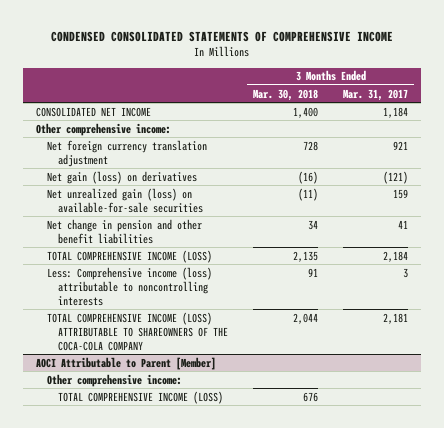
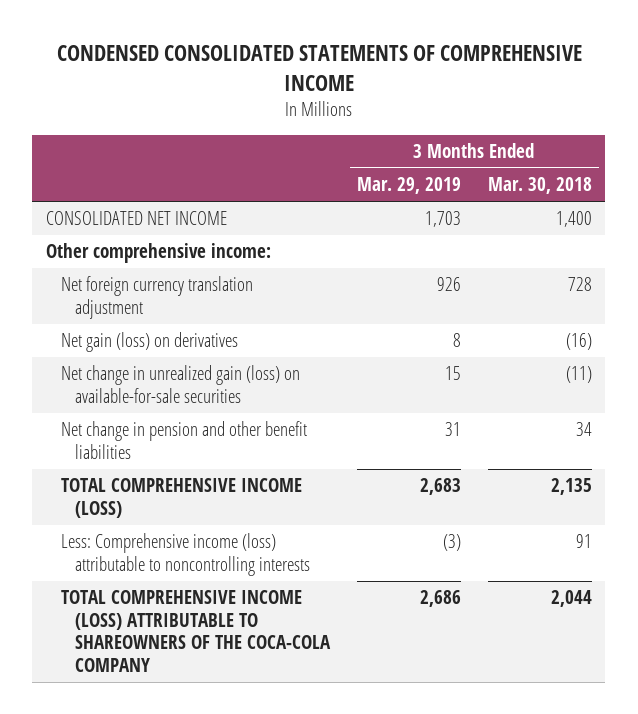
- | 3 Months Ended Mar. 30, 2018 | 3 Months Ended Mar. 31, 2017
+ | 3 Months Ended Mar. 29, 2019 | 3 Months Ended Mar. 30, 2018
- Net unrealized gain (loss) on available-for-sale securities | (11) | 159
+ Net change in unrealized gain (loss) on available-for-sale securities | 15 | (11)
- AOCI Attributable to Parent [Member]
- Other comprehensive income:
- TOTAL COMPREHENSIVE INCOME (LOSS) | 676 |

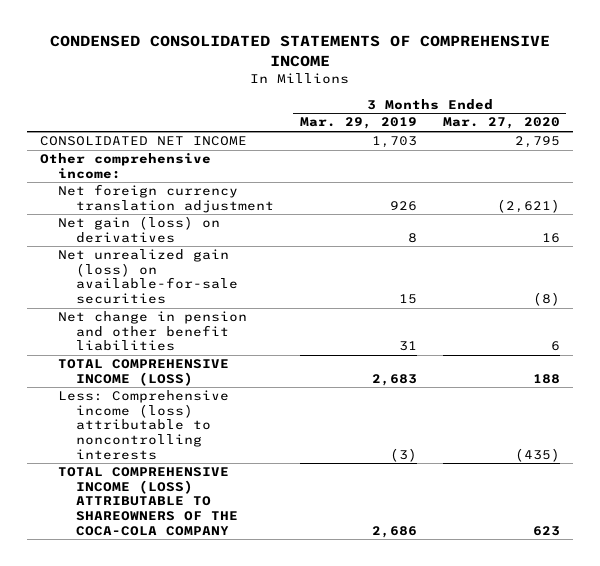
- | 3 Months Ended Mar. 29, 2019 | 3 Months Ended Mar. 30, 2018
+ | 3 Months Ended Mar. 29, 2019 | 3 Months Ended Mar. 27, 2020
- Net change in unrealized gain (loss) on available-for-sale securities | 15 | (11)
+ Net unrealized gain (loss) on available-for-sale securities | 15 | (8)

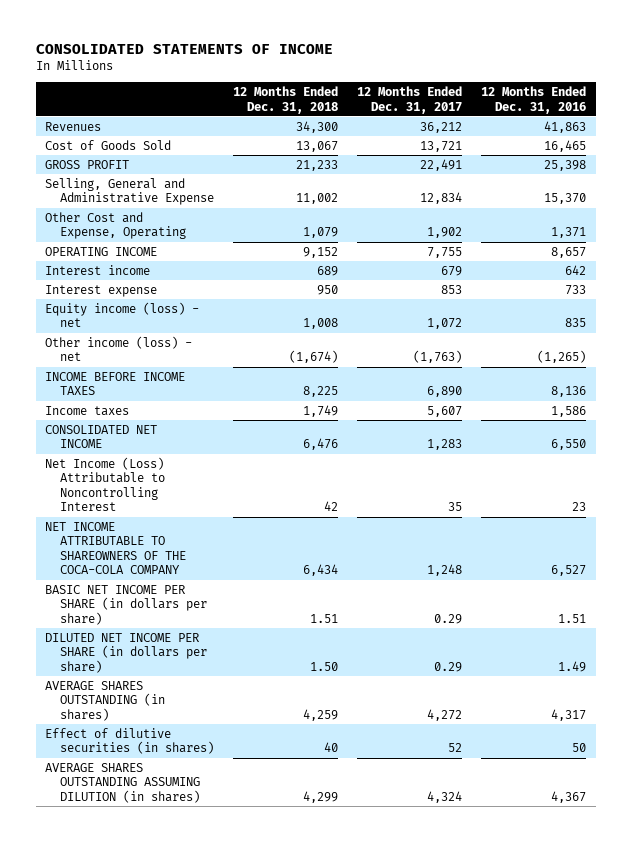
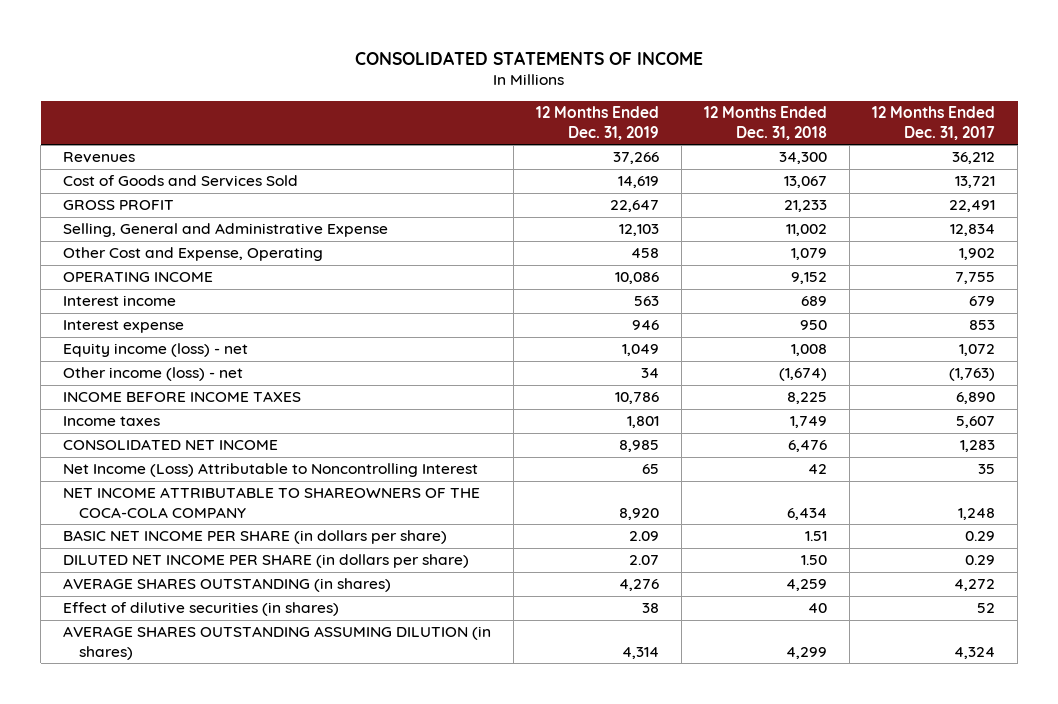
- | 12 Months Ended Dec. 31, 2018 | 12 Months Ended Dec. 31, 2017 | 12 Months Ended Dec. 31, 2016
+ | 12 Months Ended Dec. 31, 2019 | 12 Months Ended Dec. 31, 2018 | 12 Months Ended Dec. 31, 2017
- Cost of Goods Sold | 13,067 | 13,721 | 16,465
+ Cost of Goods and Services Sold | 14,619 | 13,067 | 13,721

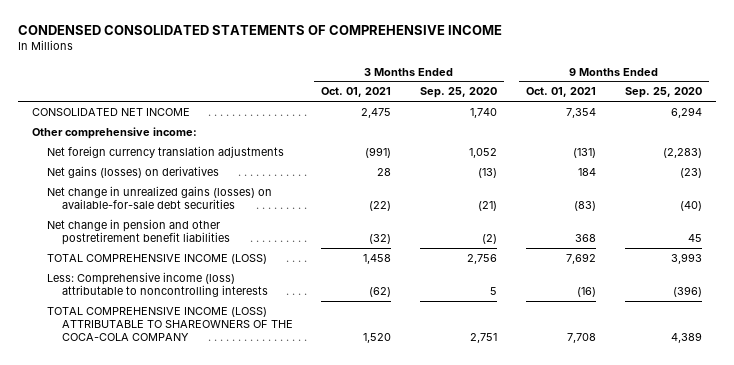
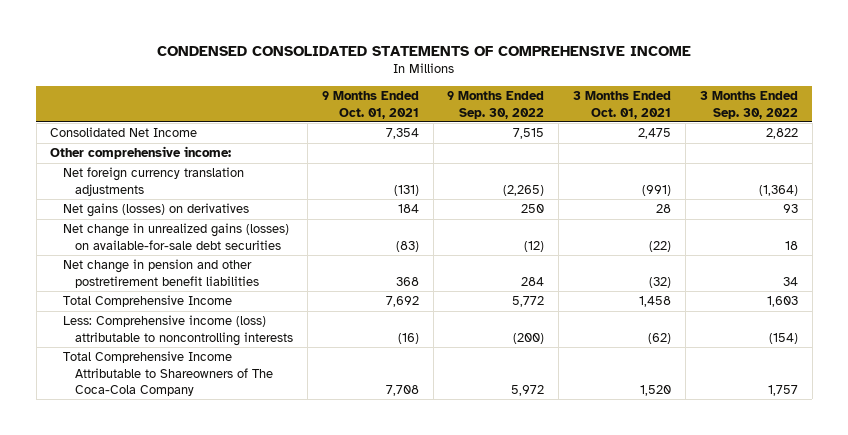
- | 3 Months Ended Oct. 01, 2021 | 3 Months Ended Sep. 25, 2020 | 9 Months Ended Oct. 01, 2021 | 9 Months Ended Sep. 25, 2020
+ | 9 Months Ended Oct. 01, 2021 | 9 Months Ended Sep. 30, 2022 | 3 Months Ended Oct. 01, 2021 | 3 Months Ended Sep. 30, 2022
- CONSOLIDATED NET INCOME | 2,475 | 1,740 | 7,354 | 6,294
+ Consolidated Net Income | 7,354 | 7,515 | 2,475 | 2,822
- TOTAL COMPREHENSIVE INCOME (LOSS) | 1,458 | 2,756 | 7,692 | 3,993
+ Total Comprehensive Income | 7,692 | 5,772 | 1,458 | 1,603
- TOTAL COMPREHENSIVE INCOME (LOSS) ATTRIBUTABLE TO SHAREOWNERS OF THE COCA-COLA COMPANY | 1,520 | 2,751 | 7,708 | 4,389
+ Total Comprehensive Income Attributable to Shareowners of The Coca-Cola Company | 7,708 | 5,972 | 1,520 | 1,757

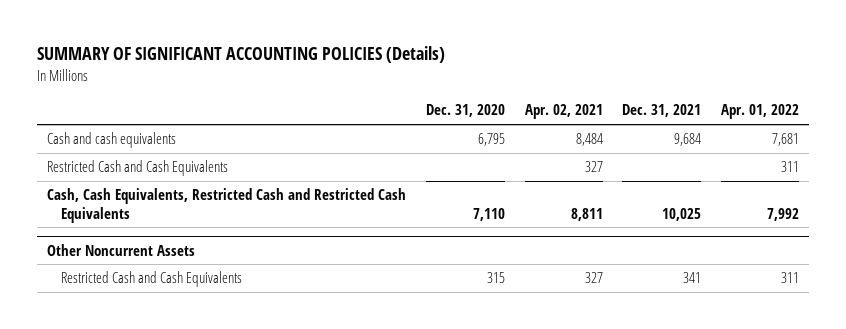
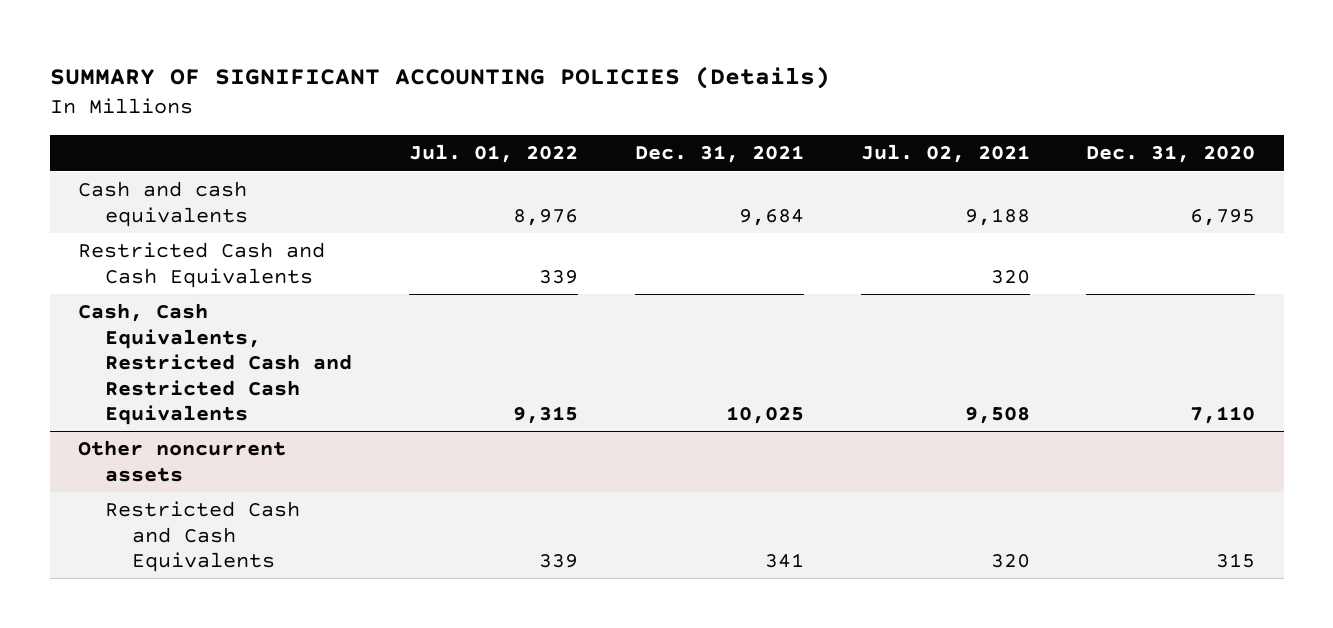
- | Dec. 31, 2020 | Apr. 02, 2021 | Dec. 31, 2021 | Apr. 01, 2022
+ | Jul. 01, 2022 | Dec. 31, 2021 | Jul. 02, 2021 | Dec. 31, 2020
- Other Noncurrent Assets
+ Other noncurrent assets

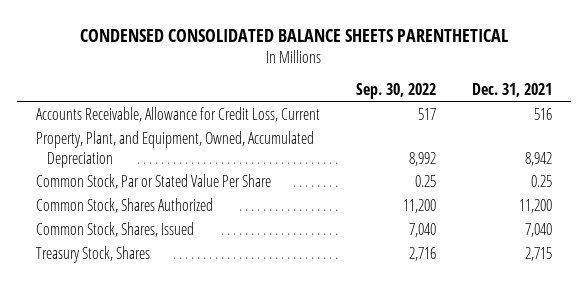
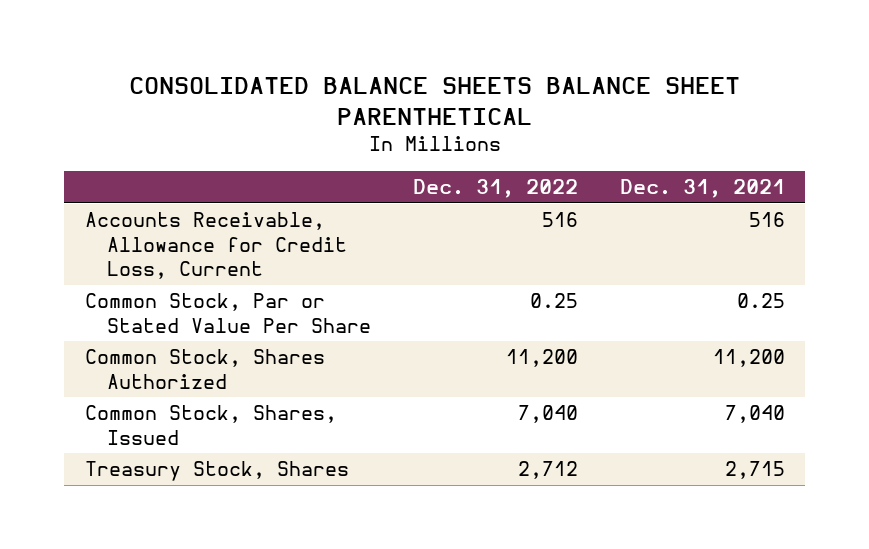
- CONDENSED CONSOLIDATED BALANCE SHEETS PARENTHETICAL
+ CONSOLIDATED BALANCE SHEETS BALANCE SHEET PARENTHETICAL
- | Sep. 30, 2022 | Dec. 31, 2021
+ | Dec. 31, 2022 | Dec. 31, 2021
- Property, Plant, and Equipment, Owned, Accumulated Depreciation | 8,992 | 8,942

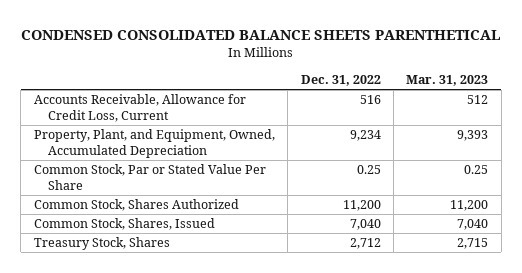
- CONSOLIDATED BALANCE SHEETS BALANCE SHEET PARENTHETICAL
+ CONDENSED CONSOLIDATED BALANCE SHEETS PARENTHETICAL
- | Dec. 31, 2022 | Dec. 31, 2021
+ | Dec. 31, 2022 | Mar. 31, 2023
+ Property, Plant, and Equipment, Owned, Accumulated Depreciation | 9,234 | 9,393

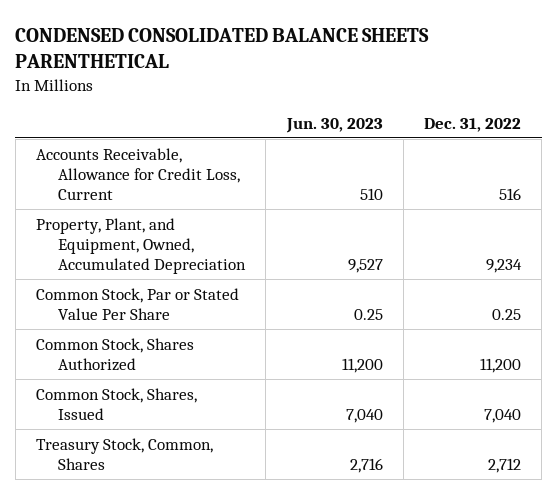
- | Dec. 31, 2022 | Mar. 31, 2023
+ | Jun. 30, 2023 | Dec. 31, 2022
- Treasury Stock, Shares | 2,712 | 2,715
+ Treasury Stock, Common, Shares | 2,716 | 2,712

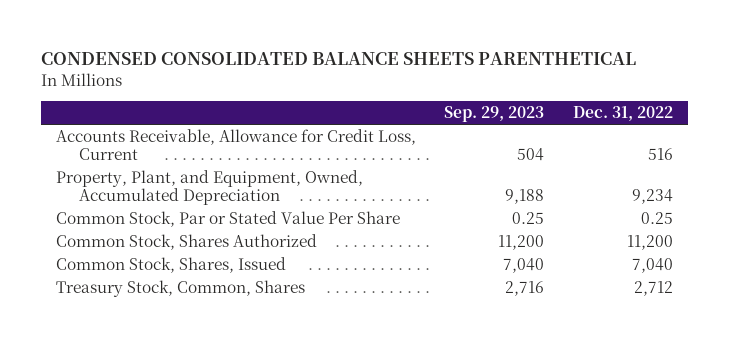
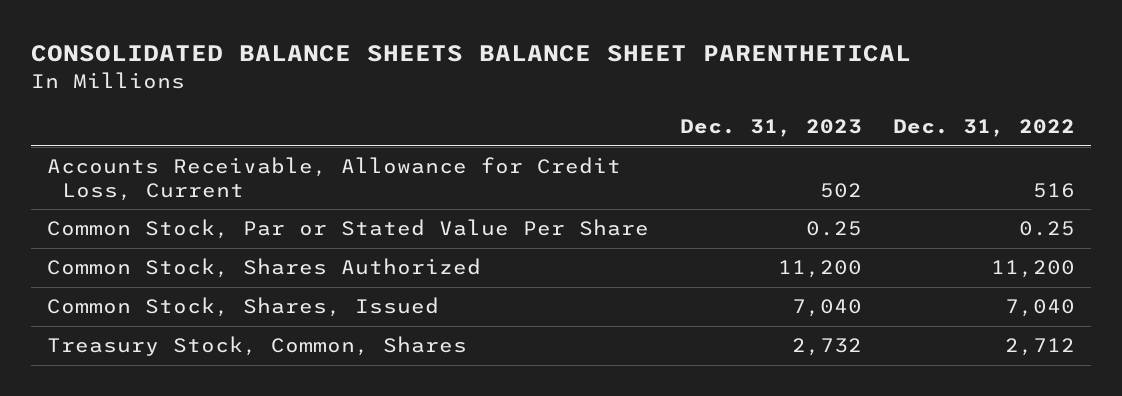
- CONDENSED CONSOLIDATED BALANCE SHEETS PARENTHETICAL
+ CONSOLIDATED BALANCE SHEETS BALANCE SHEET PARENTHETICAL
- | Sep. 29, 2023 | Dec. 31, 2022
+ | Dec. 31, 2023 | Dec. 31, 2022
- Property, Plant, and Equipment, Owned, Accumulated Depreciation | 9,188 | 9,234

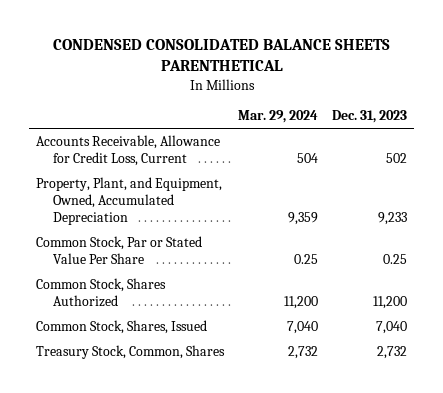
- CONSOLIDATED BALANCE SHEETS BALANCE SHEET PARENTHETICAL
+ CONDENSED CONSOLIDATED BALANCE SHEETS PARENTHETICAL
- | Dec. 31, 2023 | Dec. 31, 2022
+ | Mar. 29, 2024 | Dec. 31, 2023
+ Property, Plant, and Equipment, Owned, Accumulated Depreciation | 9,359 | 9,233

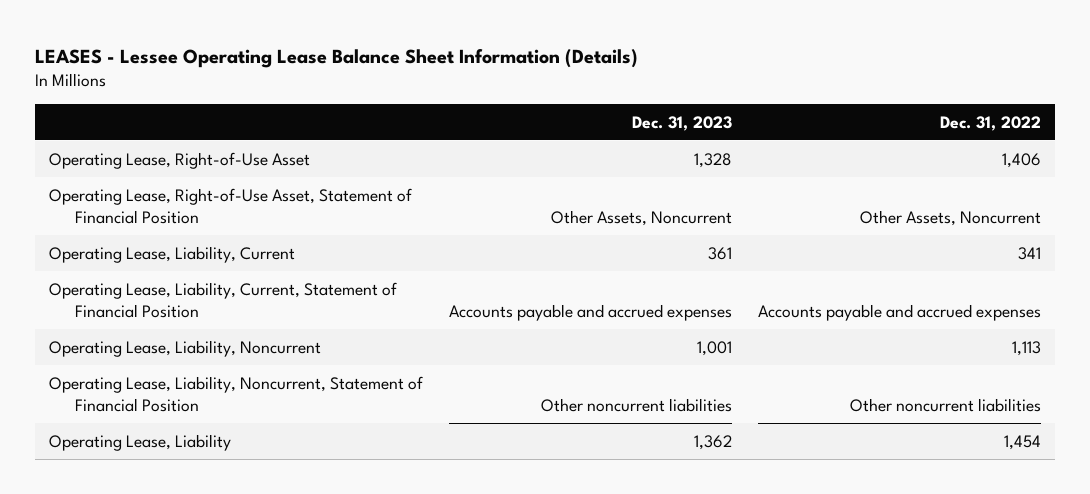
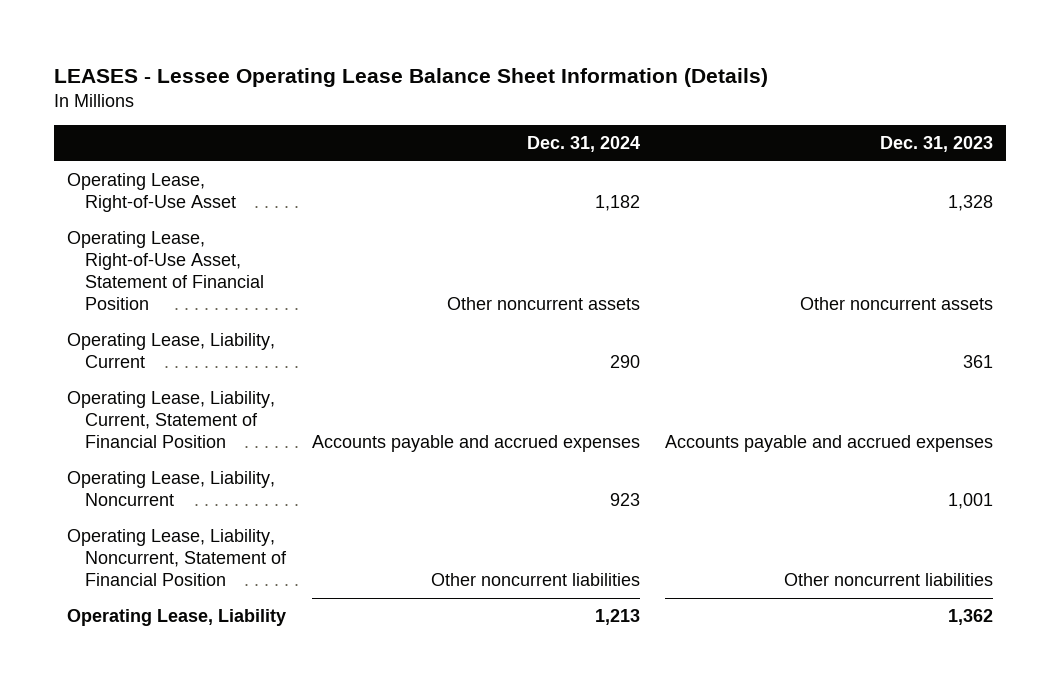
- | Dec. 31, 2023 | Dec. 31, 2022
+ | Dec. 31, 2024 | Dec. 31, 2023
- Operating Lease, Right-of-Use Asset, Statement of Financial Position | Other Assets, Noncurrent | Other Assets, Noncurrent
+ Operating Lease, Right-of-Use Asset, Statement of Financial Position | Other noncurrent assets | Other noncurrent assets

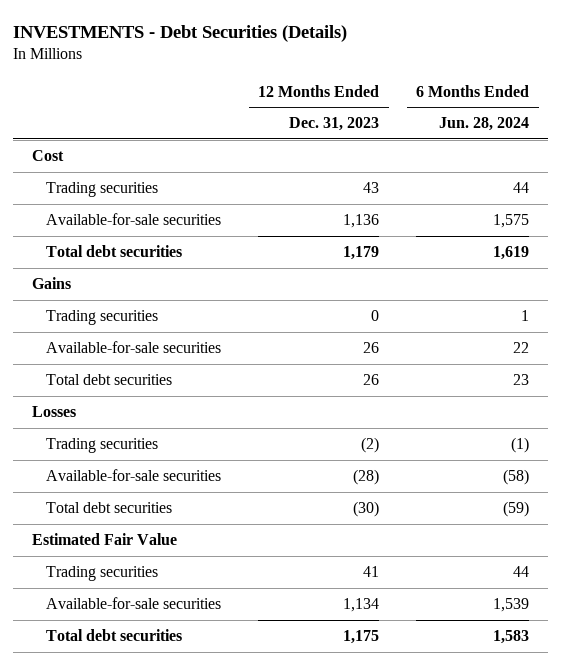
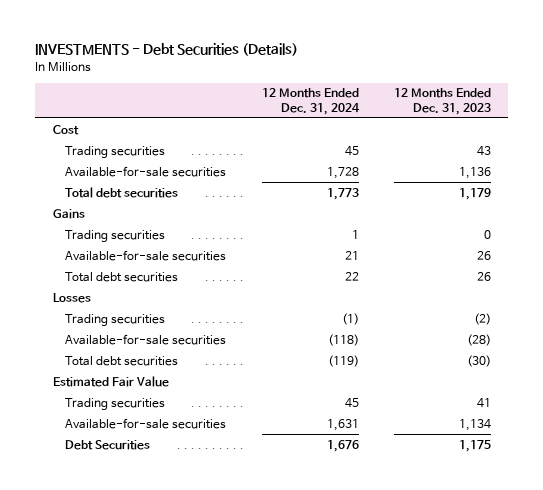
- | 12 Months Ended Dec. 31, 2023 | 6 Months Ended Jun. 28, 2024
+ | 12 Months Ended Dec. 31, 2024 | 12 Months Ended Dec. 31, 2023
- Total debt securities | 1,175 | 1,583
+ Debt Securities | 1,676 | 1,175

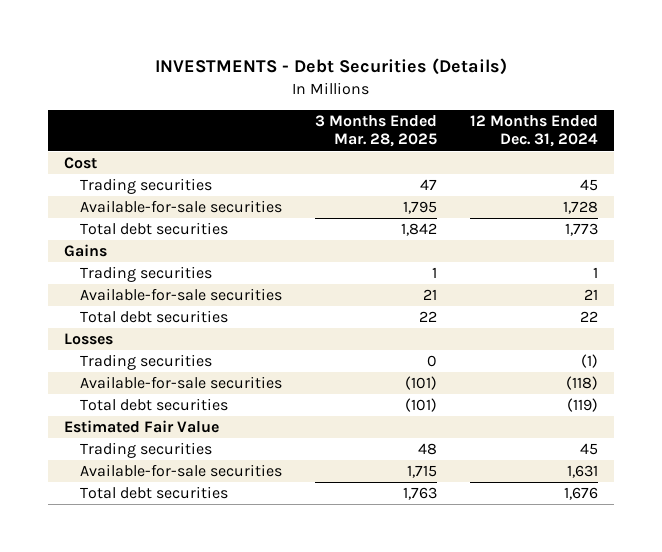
- | 12 Months Ended Dec. 31, 2024 | 12 Months Ended Dec. 31, 2023
+ | 3 Months Ended Mar. 28, 2025 | 12 Months Ended Dec. 31, 2024
- Debt Securities | 1,676 | 1,175
+ Total debt securities | 1,763 | 1,676

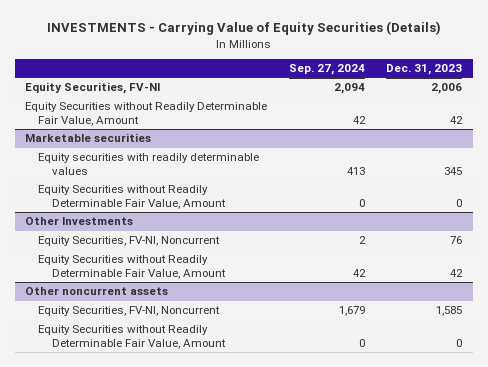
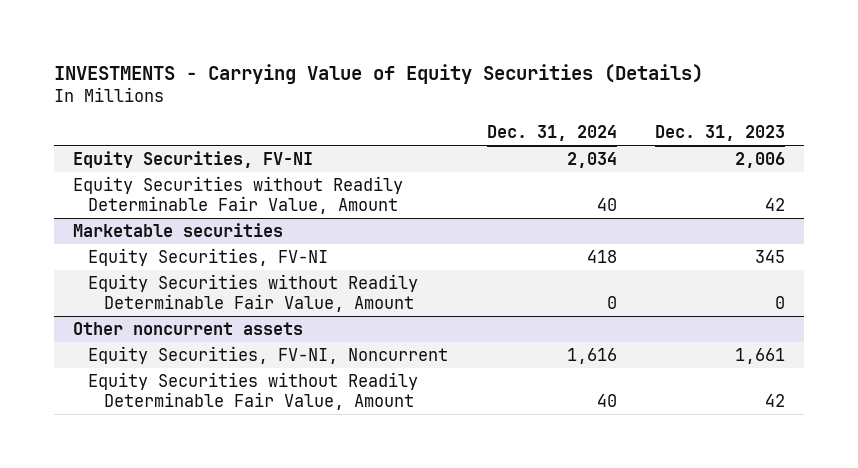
- | Sep. 27, 2024 | Dec. 31, 2023
+ | Dec. 31, 2024 | Dec. 31, 2023
@ Marketable securities
- Equity securities with readily determinable values | 413 | 345
+ Equity Securities, FV-NI | 418 | 345
- Other Investments
- Equity Securities, FV-NI, Noncurrent | 2 | 76
- Equity Securities without Readily Determinable Fair Value, Amount | 42 | 42
@ Other noncurrent assets
- Equity Securities, FV-NI, Noncurrent | 1,679 | 1,585
- Equity Securities without Readily Determinable Fair Value, Amount | 0 | 0
+ Equity Securities, FV-NI, Noncurrent | 1,616 | 1,661
+ Equity Securities without Readily Determinable Fair Value, Amount | 40 | 42

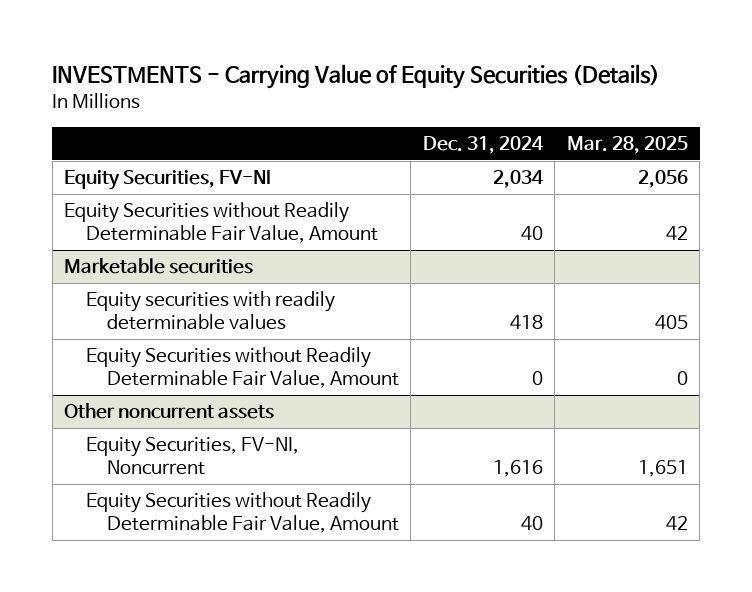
- | Dec. 31, 2024 | Dec. 31, 2023
+ | Dec. 31, 2024 | Mar. 28, 2025
@ Marketable securities
- Equity Securities, FV-NI | 418 | 345
+ Equity securities with readily determinable values | 418 | 405

